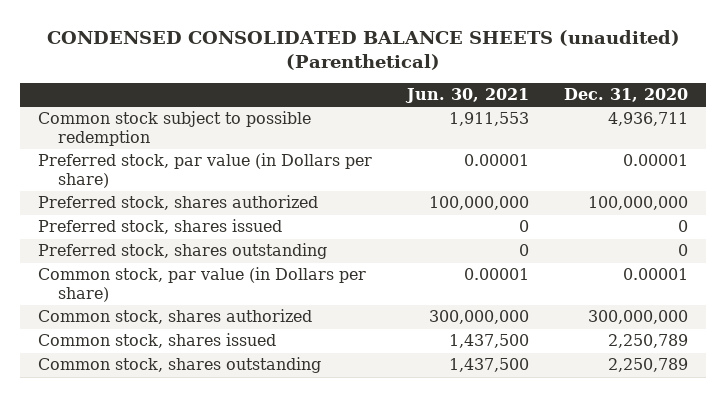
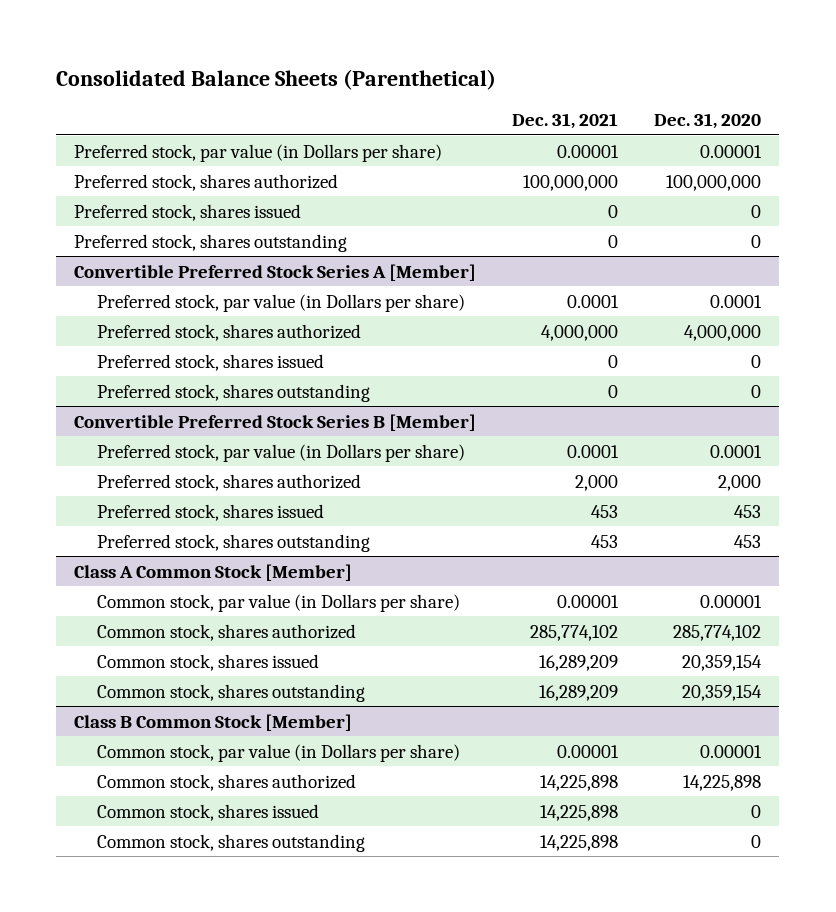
- CONDENSED CONSOLIDATED BALANCE SHEETS (unaudited) (Parenthetical)
+ Consolidated Balance Sheets (Parenthetical)
- | Jun. 30, 2021 | Dec. 31, 2020
+ | Dec. 31, 2021 | Dec. 31, 2020
- Common stock subject to possible redemption | 1,911,553 | 4,936,711
+ Convertible Preferred Stock Series A [Member]
+ Preferred stock, par value (in Dollars per share) | 0.0001 | 0.0001
+ Preferred stock, shares authorized | 4,000,000 | 4,000,000
+ Preferred stock, shares issued | 0 | 0
+ Preferred stock, shares outstanding | 0 | 0
+ Convertible Preferred Stock Series B [Member]
+ Preferred stock, par value (in Dollars per share) | 0.0001 | 0.0001
+ Preferred stock, shares authorized | 2,000 | 2,000
+ Preferred stock, shares issued | 453 | 453
+ Preferred stock, shares outstanding | 453 | 453
+ Class A Common Stock [Member]
- Common stock, shares authorized | 300,000,000 | 300,000,000
- Common stock, shares issued | 1,437,500 | 2,250,789
- Common stock, shares outstanding | 1,437,500 | 2,250,789
+ Common stock, shares authorized | 285,774,102 | 285,774,102
+ Common stock, shares issued | 16,289,209 | 20,359,154
+ Common stock, shares outstanding | 16,289,209 | 20,359,154
+ Class B Common Stock [Member]
+ Common stock, par value (in Dollars per share) | 0.00001 | 0.00001
+ Common stock, shares authorized | 14,225,898 | 14,225,898
+ Common stock, shares issued | 14,225,898 | 0
+ Common stock, shares outstanding | 14,225,898 | 0

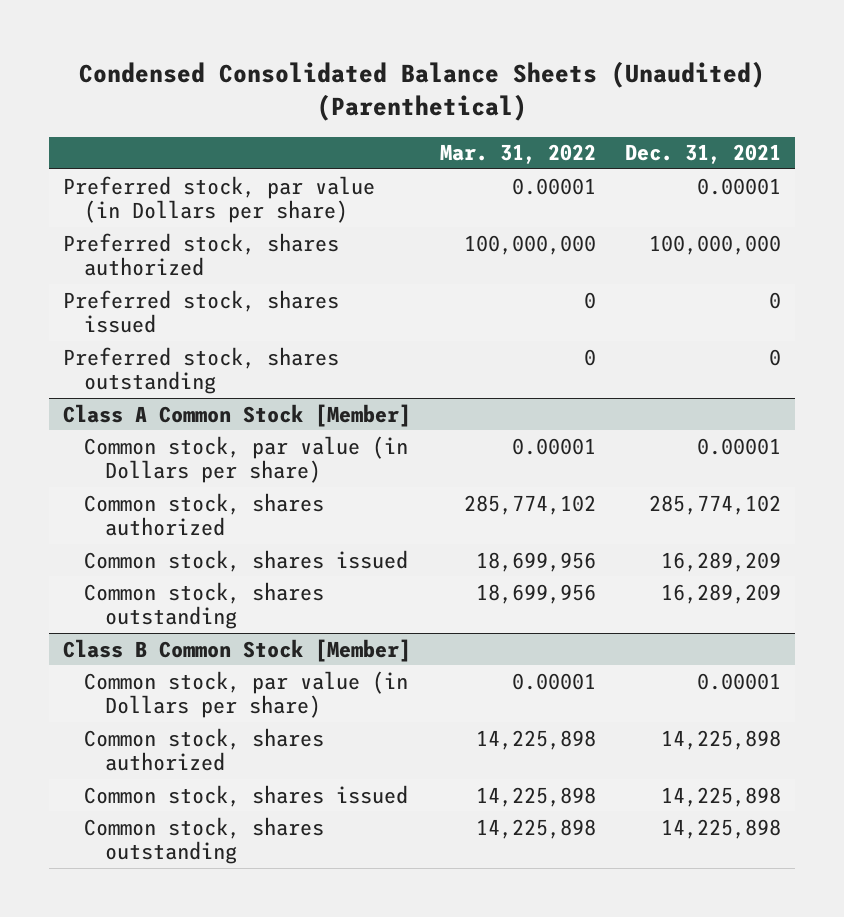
- Consolidated Balance Sheets (Parenthetical)
+ Condensed Consolidated Balance Sheets (Unaudited) (Parenthetical)
- | Dec. 31, 2021 | Dec. 31, 2020
+ | Mar. 31, 2022 | Dec. 31, 2021
- Convertible Preferred Stock Series A [Member]
- Preferred stock, par value (in Dollars per share) | 0.0001 | 0.0001
- Preferred stock, shares authorized | 4,000,000 | 4,000,000
- Preferred stock, shares issued | 0 | 0
- Preferred stock, shares outstanding | 0 | 0
- Convertible Preferred Stock Series B [Member]
- Preferred stock, par value (in Dollars per share) | 0.0001 | 0.0001
- Preferred stock, shares authorized | 2,000 | 2,000
- Preferred stock, shares issued | 453 | 453
- Preferred stock, shares outstanding | 453 | 453

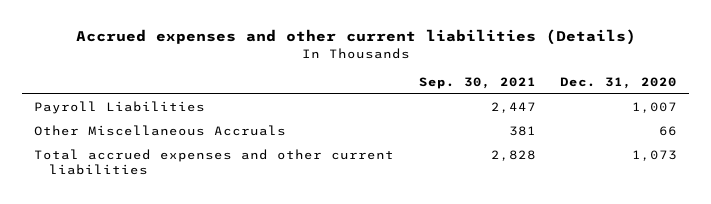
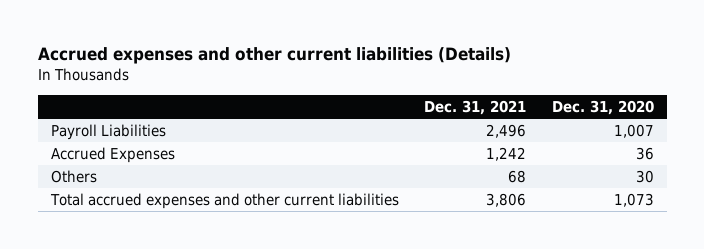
- | Sep. 30, 2021 | Dec. 31, 2020
+ | Dec. 31, 2021 | Dec. 31, 2020
- Other Miscellaneous Accruals | 381 | 66
+ Accrued Expenses | 1,242 | 36
+ Others | 68 | 30

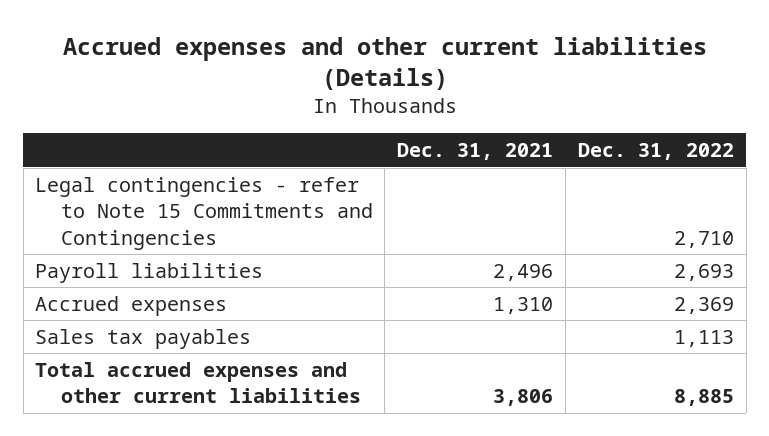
- | Dec. 31, 2021 | Dec. 31, 2020
+ | Dec. 31, 2021 | Dec. 31, 2022
- Payroll Liabilities | 2,496 | 1,007
- Accrued Expenses | 1,242 | 36
- Others | 68 | 30
+ Legal contingencies - refer to Note 15 Commitments and Contingencies | | 2,710
+ Payroll liabilities | 2,496 | 2,693
+ Accrued expenses | 1,310 | 2,369
+ Sales tax payables | | 1,113

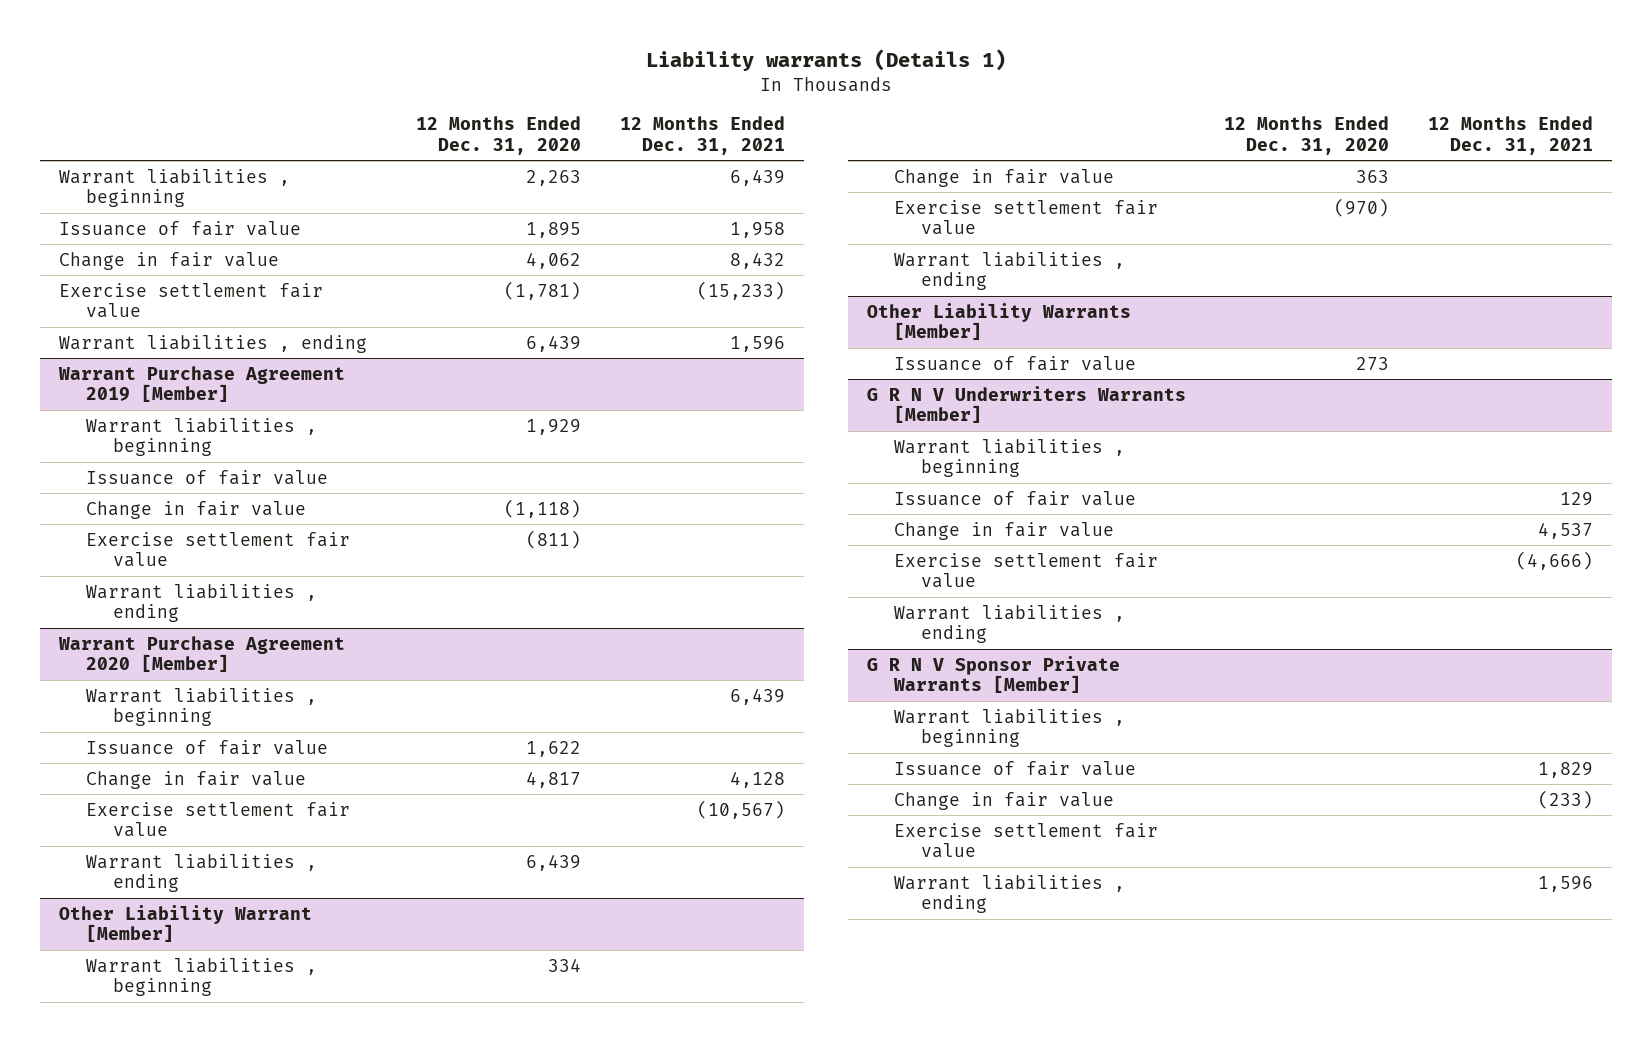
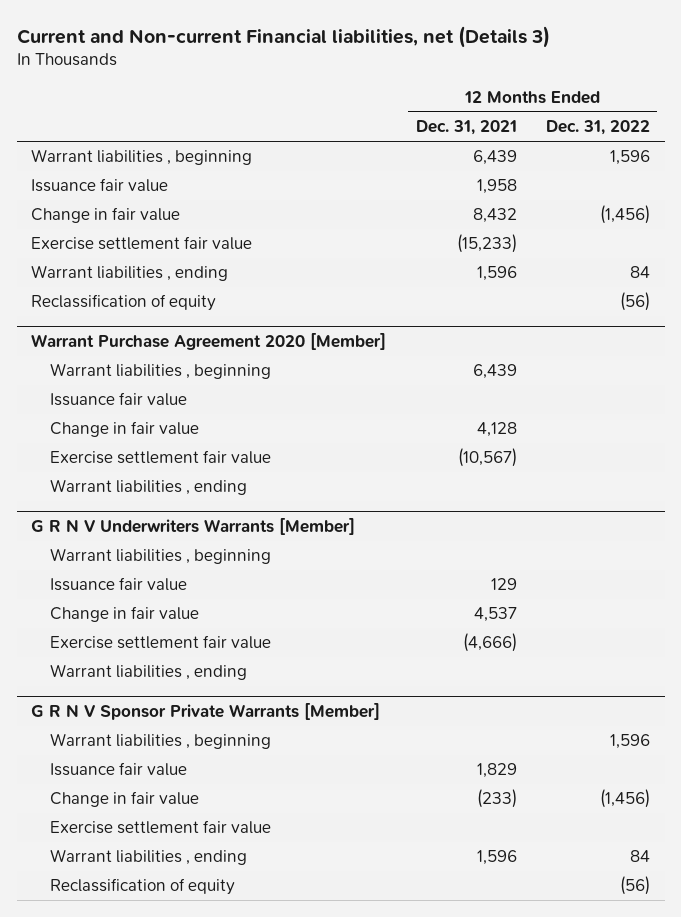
- Liability warrants (Details 1)
+ Current and Non-current Financial liabilities, net (Details 3)
- | 12 Months Ended Dec. 31, 2020 | 12 Months Ended Dec. 31, 2021
+ | 12 Months Ended Dec. 31, 2021 | 12 Months Ended Dec. 31, 2022
- Issuance of fair value | 1,895 | 1,958
+ Issuance fair value | 1,958 |
- Warrant Purchase Agreement 2019 [Member]
- Warrant liabilities , beginning | 1,929 |
- Issuance of fair value
- Change in fair value | (1,118) |
- Exercise settlement fair value | (811) |
- Warrant liabilities , ending
+ Reclassification of equity | | (56)
@ Warrant Purchase Agreement 2020 [Member]
- Issuance of fair value | 1,622 |
+ Issuance fair value
- Other Liability Warrant [Member]
- Warrant liabilities , beginning | 334 |
- Change in fair value | 363 |
- Exercise settlement fair value | (970) |
- Warrant liabilities , ending
- Other Liability Warrants [Member]
- Issuance of fair value | 273 |
@ G R N V Underwriters Warrants [Member]
- Issuance of fair value | | 129
+ Issuance fair value | 129 |
@ G R N V Sponsor Private Warrants [Member]
- Issuance of fair value | | 1,829
+ Issuance fair value | 1,829 |
+ Reclassification of equity | | (56)

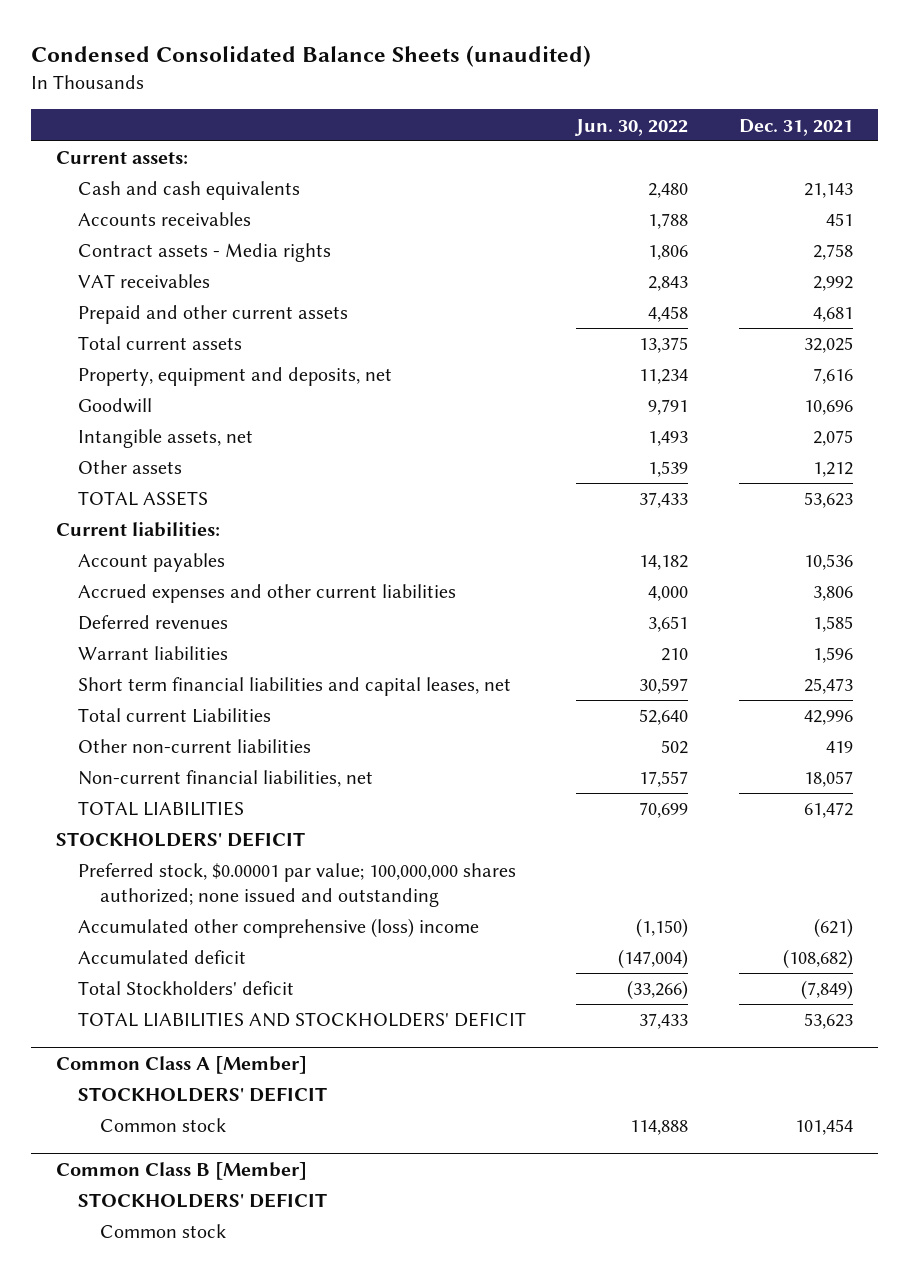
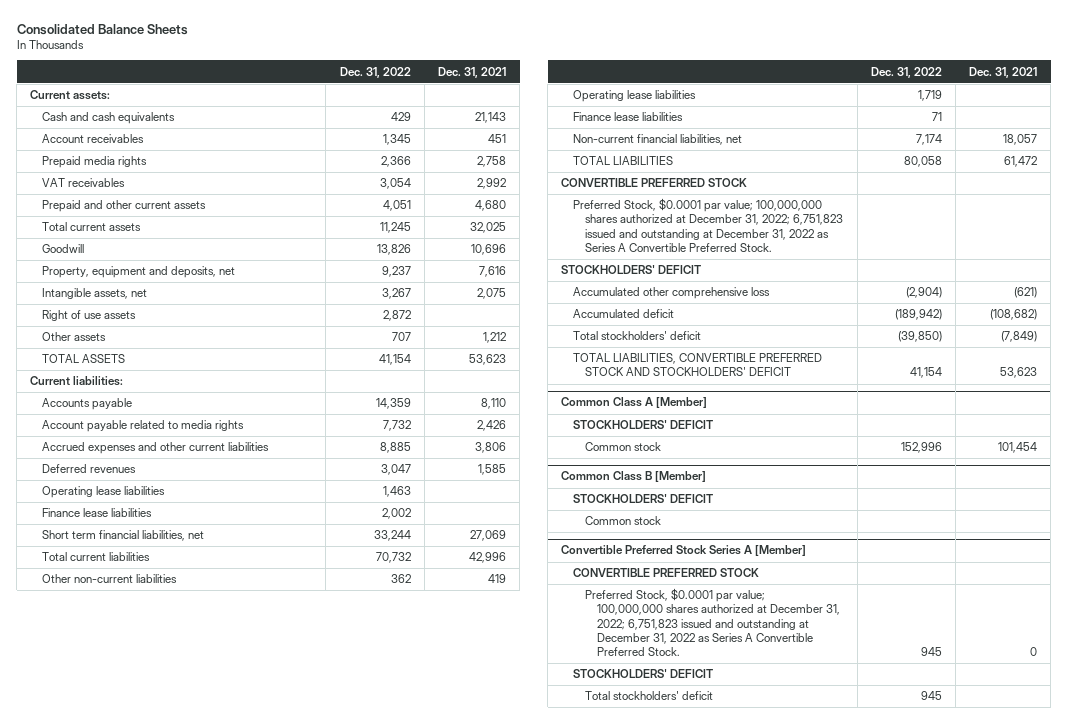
- Condensed Consolidated Balance Sheets (unaudited)
+ Consolidated Balance Sheets
- | Jun. 30, 2022 | Dec. 31, 2021
+ | Dec. 31, 2022 | Dec. 31, 2021
- Accounts receivables | 1,788 | 451
- Contract assets - Media rights | 1,806 | 2,758
+ Account receivables | 1,345 | 451
+ Prepaid media rights | 2,366 | 2,758
- Prepaid and other current assets | 4,458 | 4,681
+ Prepaid and other current assets | 4,051 | 4,680
moved down: Property, equipment and deposits, net | 9,237 | 7,616
+ Right of use assets | 2,872 |
- Account payables | 14,182 | 10,536
+ Accounts payable | 14,359 | 8,110
+ Account payable related to media rights | 7,732 | 2,426
- Warrant liabilities | 210 | 1,596
- Short term financial liabilities and capital leases, net | 30,597 | 25,473
- Total current Liabilities | 52,640 | 42,996
+ Operating lease liabilities | 1,463 |
+ Finance lease liabilities | 2,002 |
+ Short term financial liabilities, net | 33,244 | 27,069
+ Total current liabilities | 70,732 | 42,996
+ Operating lease liabilities | 1,719 |
+ Finance lease liabilities | 71 |
+ CONVERTIBLE PREFERRED STOCK
+ Preferred Stock, $0.0001 par value; 100,000,000 shares authorized at December 31, 2022; 6,751,823 issued and outstanding at December 31, 2022 as Series A Convertible Preferred Stock.
- Preferred stock, $0.00001 par value; 100,000,000 shares authorized; none issued and outstanding
- Accumulated other comprehensive (loss) income | (1,150) | (621)
+ Accumulated other comprehensive loss | (2,904) | (621)
- Total Stockholders' deficit | (33,266) | (7,849)
- TOTAL LIABILITIES AND STOCKHOLDERS' DEFICIT | 37,433 | 53,623
+ Total stockholders' deficit | (39,850) | (7,849)
+ TOTAL LIABILITIES, CONVERTIBLE PREFERRED STOCK AND STOCKHOLDERS' DEFICIT | 41,154 | 53,623
+ Convertible Preferred Stock Series A [Member]
+ CONVERTIBLE PREFERRED STOCK
+ Preferred Stock, $0.0001 par value; 100,000,000 shares authorized at December 31, 2022; 6,751,823 issued and outstanding at December 31, 2022 as Series A Convertible Preferred Stock. | 945 | 0
+ STOCKHOLDERS' DEFICIT
+ Total stockholders' deficit | 945 |

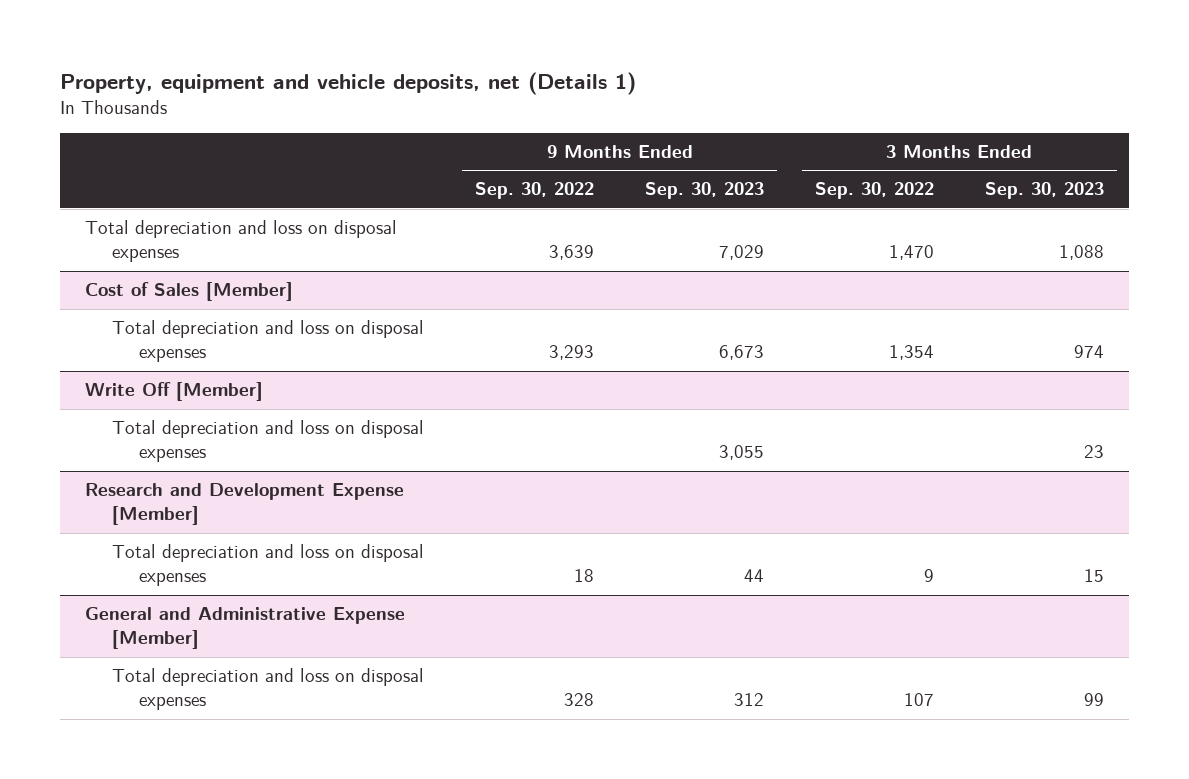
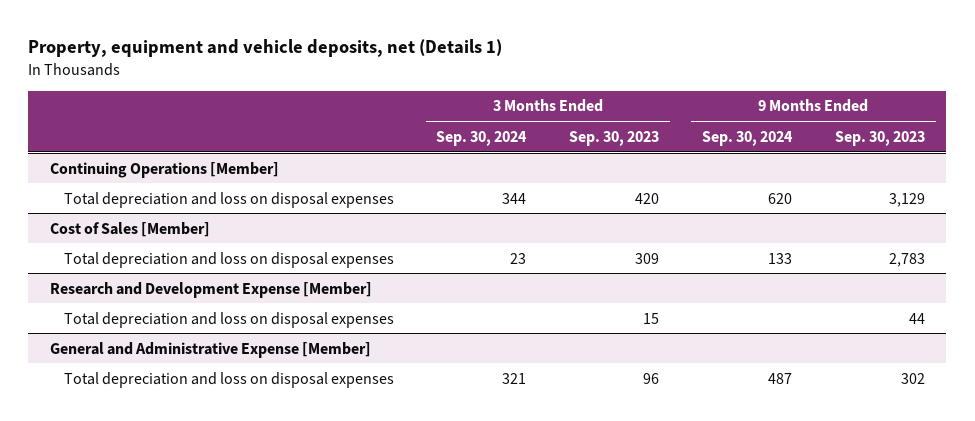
- | 9 Months Ended Sep. 30, 2022 | 9 Months Ended Sep. 30, 2023 | 3 Months Ended Sep. 30, 2022 | 3 Months Ended Sep. 30, 2023
+ | 3 Months Ended Sep. 30, 2024 | 3 Months Ended Sep. 30, 2023 | 9 Months Ended Sep. 30, 2024 | 9 Months Ended Sep. 30, 2023
- Total depreciation and loss on disposal expenses | 3,639 | 7,029 | 1,470 | 1,088
+ Continuing Operations [Member]
+ Total depreciation and loss on disposal expenses | 344 | 420 | 620 | 3,129
@ Cost of Sales [Member]
- Total depreciation and loss on disposal expenses | 3,293 | 6,673 | 1,354 | 974
- Write Off [Member]
- Total depreciation and loss on disposal expenses | | 3,055 | | 23
@ Cost of Sales [Member]
+ Total depreciation and loss on disposal expenses | 23 | 309 | 133 | 2,783
@ General and Administrative Expense [Member]
- Total depreciation and loss on disposal expenses | 328 | 312 | 107 | 99
+ Total depreciation and loss on disposal expenses | 321 | 96 | 487 | 302

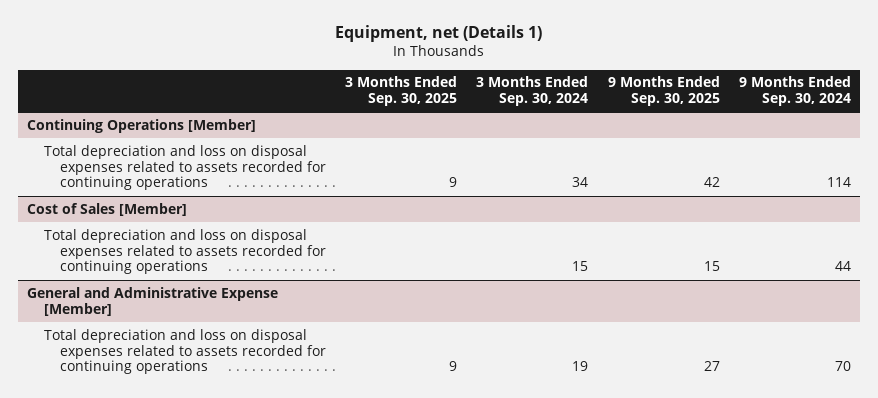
- Property, equipment and vehicle deposits, net (Details 1)
+ Equipment, net (Details 1)
- | 3 Months Ended Sep. 30, 2024 | 3 Months Ended Sep. 30, 2023 | 9 Months Ended Sep. 30, 2024 | 9 Months Ended Sep. 30, 2023
+ | 3 Months Ended Sep. 30, 2025 | 3 Months Ended Sep. 30, 2024 | 9 Months Ended Sep. 30, 2025 | 9 Months Ended Sep. 30, 2024
@ Continuing Operations [Member]
- Total depreciation and loss on disposal expenses | 344 | 420 | 620 | 3,129
+ Total depreciation and loss on disposal expenses related to assets recorded for continuing operations | 9 | 34 | 42 | 114
@ Cost of Sales [Member]
- Total depreciation and loss on disposal expenses | 23 | 309 | 133 | 2,783
- Research and Development Expense [Member]
- Total depreciation and loss on disposal expenses | | 15 | | 44
@ Cost of Sales [Member]
+ Total depreciation and loss on disposal expenses related to assets recorded for continuing operations | | 15 | 15 | 44
@ General and Administrative Expense [Member]
- Total depreciation and loss on disposal expenses | 321 | 96 | 487 | 302
+ Total depreciation and loss on disposal expenses related to assets recorded for continuing operations | 9 | 19 | 27 | 70

